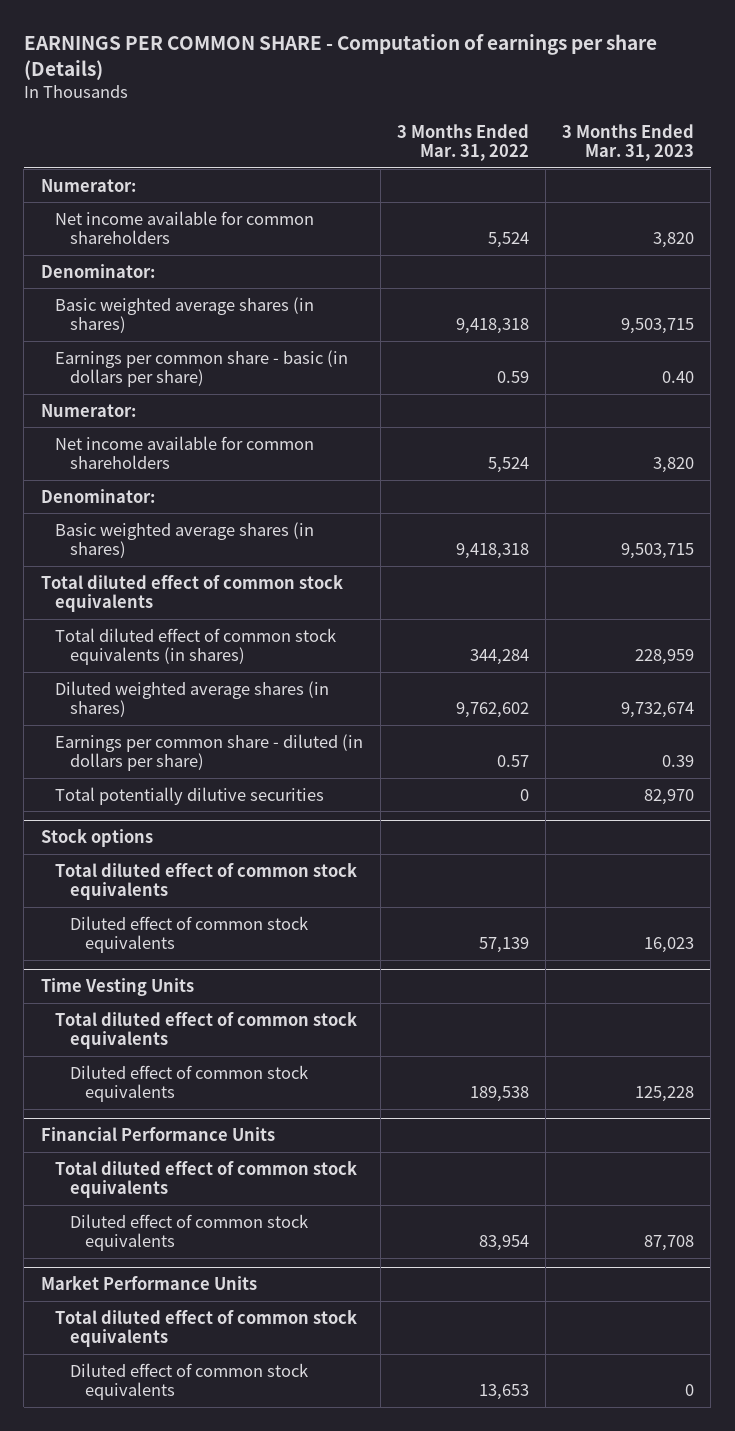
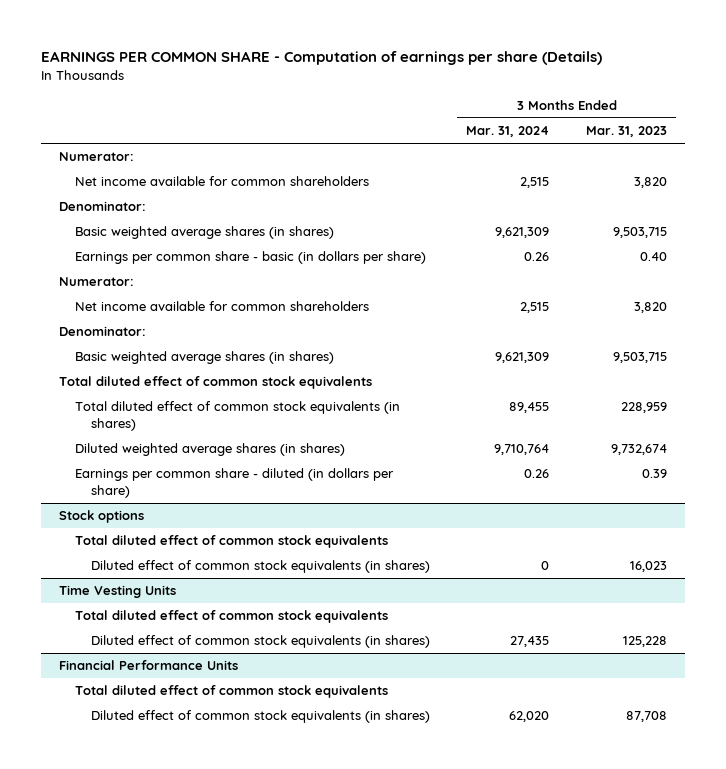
- | 3 Months Ended Mar. 31, 2022 | 3 Months Ended Mar. 31, 2023
+ | 3 Months Ended Mar. 31, 2024 | 3 Months Ended Mar. 31, 2023
- Total potentially dilutive securities | 0 | 82,970
@ Stock options
- Diluted effect of common stock equivalents | 57,139 | 16,023
+ Diluted effect of common stock equivalents (in shares) | 0 | 16,023
@ Time Vesting Units
- Diluted effect of common stock equivalents | 189,538 | 125,228
+ Diluted effect of common stock equivalents (in shares) | 27,435 | 125,228
@ Financial Performance Units
- Diluted effect of common stock equivalents | 83,954 | 87,708
- Market Performance Units
- Total diluted effect of common stock equivalents
- Diluted effect of common stock equivalents | 13,653 | 0
@ Financial Performance Units
+ Diluted effect of common stock equivalents (in shares) | 62,020 | 87,708

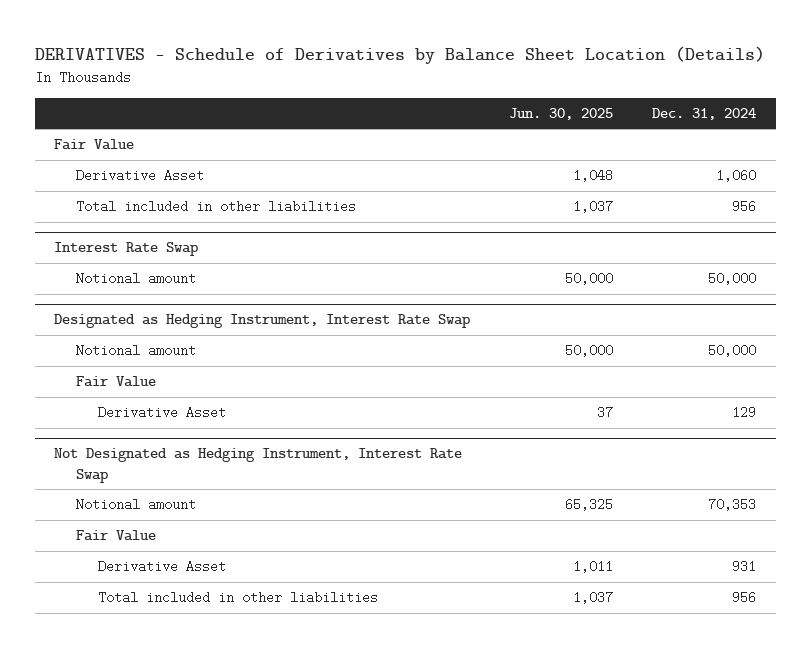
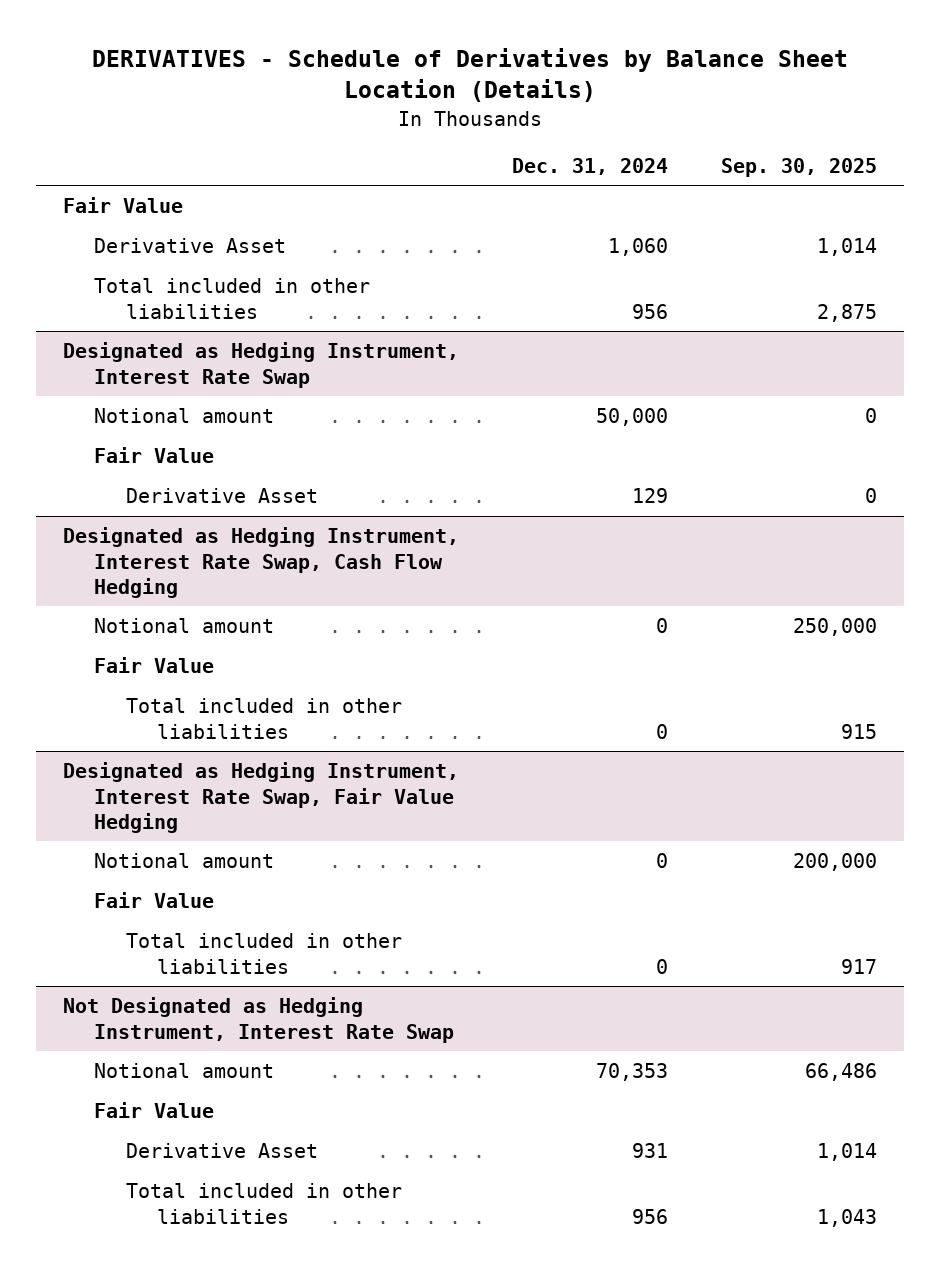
- | Jun. 30, 2025 | Dec. 31, 2024
+ | Dec. 31, 2024 | Sep. 30, 2025
- Interest Rate Swap
- Notional amount | 50,000 | 50,000
+ Designated as Hedging Instrument, Interest Rate Swap, Cash Flow Hedging
+ Notional amount | 0 | 250,000
+ Fair Value
+ Total included in other liabilities | 0 | 915
+ Designated as Hedging Instrument, Interest Rate Swap, Fair Value Hedging
+ Notional amount | 0 | 200,000
+ Fair Value
+ Total included in other liabilities | 0 | 917

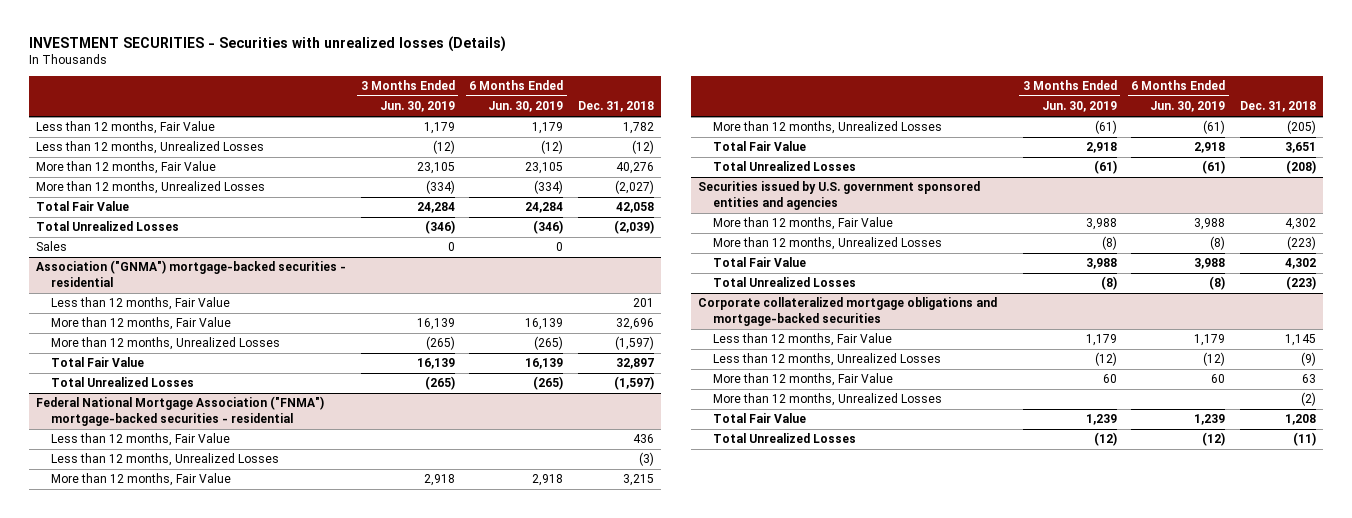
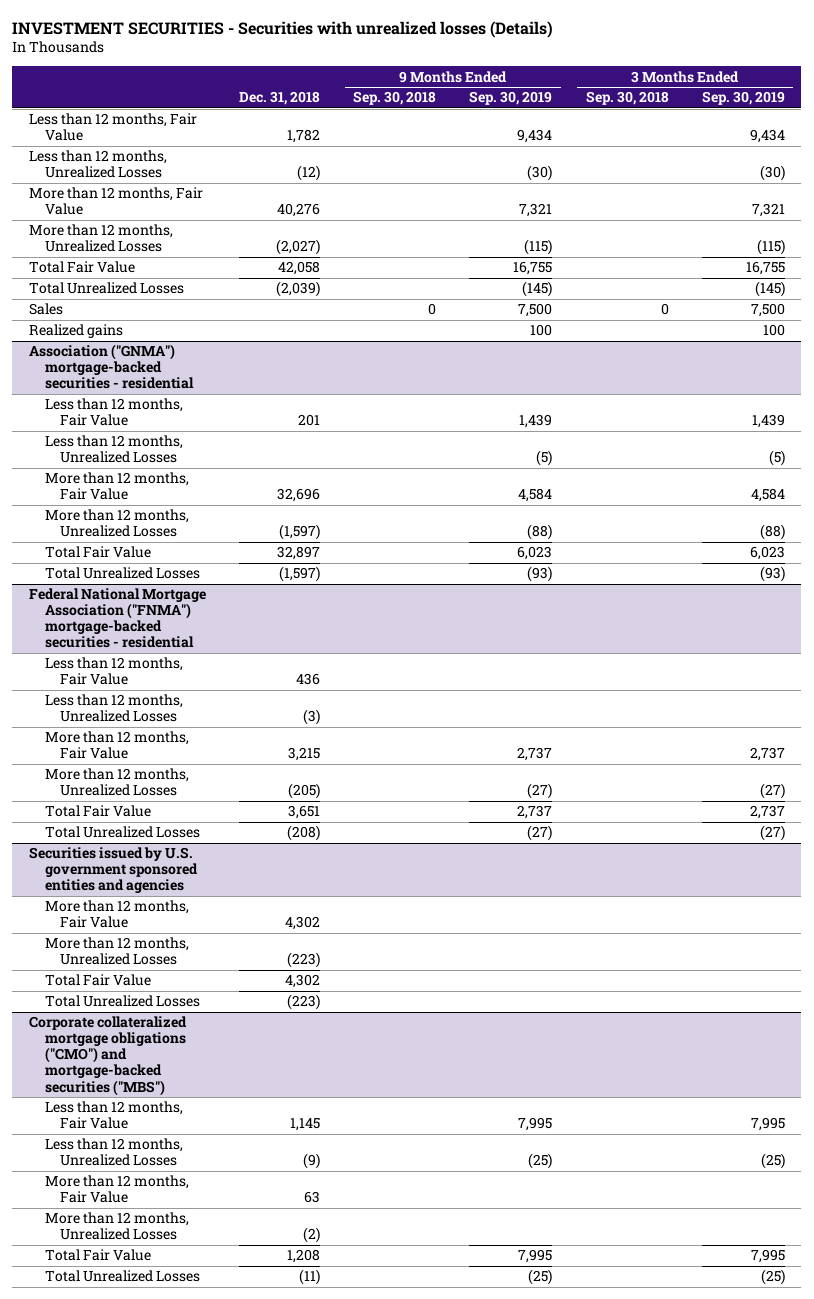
- | 3 Months Ended Jun. 30, 2019 | 6 Months Ended Jun. 30, 2019 | Dec. 31, 2018
+ | Dec. 31, 2018 | 9 Months Ended Sep. 30, 2018 | 9 Months Ended Sep. 30, 2019 | 3 Months Ended Sep. 30, 2018 | 3 Months Ended Sep. 30, 2019
+ Realized gains | | | 100 | | 100
@ Association ("GNMA") mortgage-backed securities - residential
+ Less than 12 months, Unrealized Losses | | | (5) | | (5)
- Corporate collateralized mortgage obligations and mortgage-backed securities
+ Corporate collateralized mortgage obligations ("CMO") and mortgage-backed securities ("MBS")

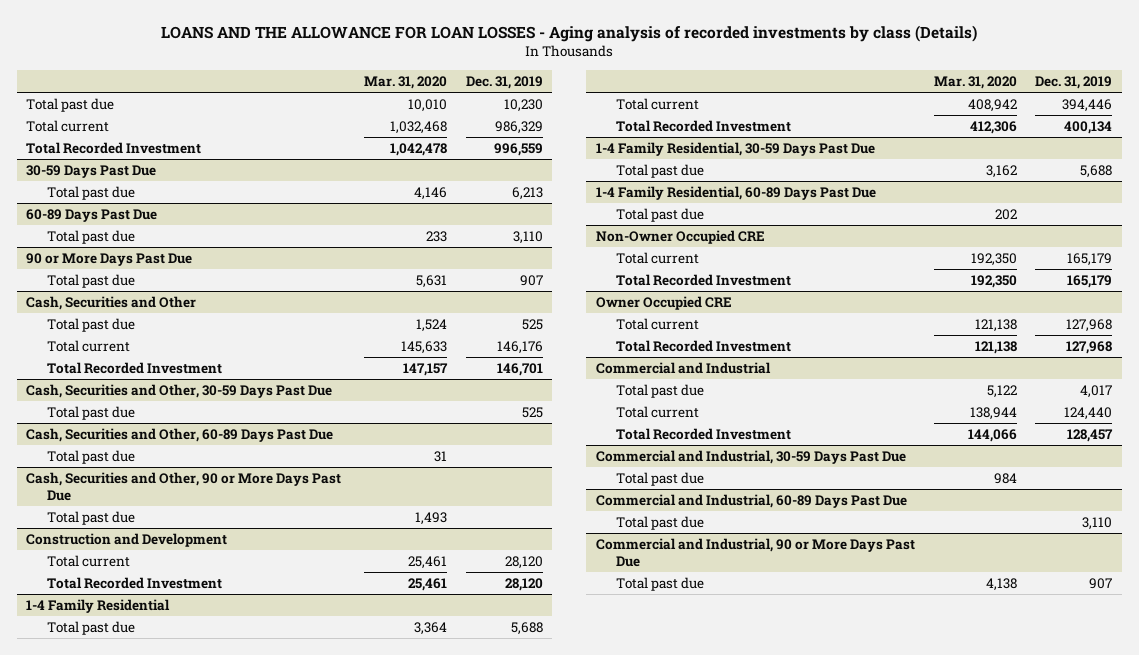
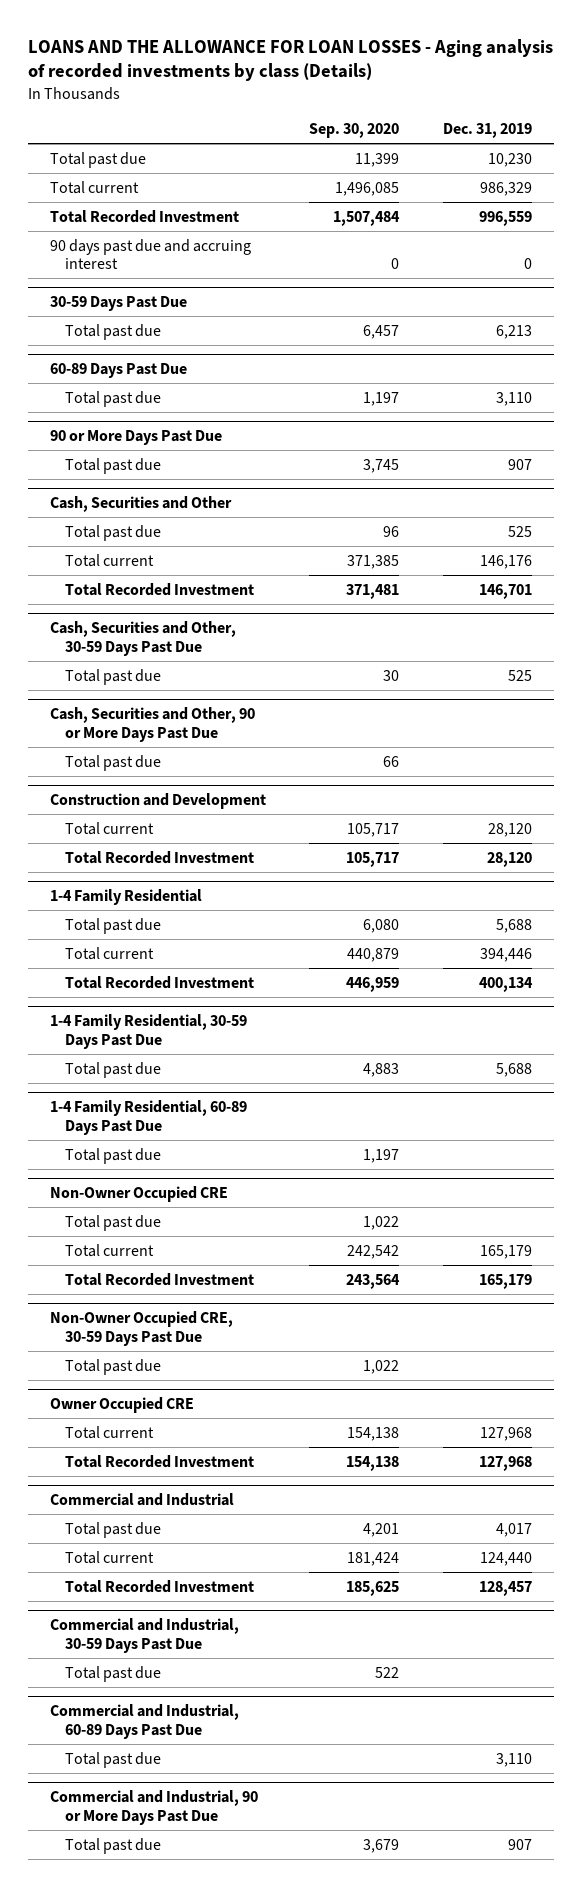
- | Mar. 31, 2020 | Dec. 31, 2019
+ | Sep. 30, 2020 | Dec. 31, 2019
+ 90 days past due and accruing interest | 0 | 0
- Cash, Securities and Other, 60-89 Days Past Due
- Total past due | 31 |
@ Non-Owner Occupied CRE
+ Total past due | 1,022 |
+ Non-Owner Occupied CRE, 30-59 Days Past Due
+ Total past due | 1,022 |

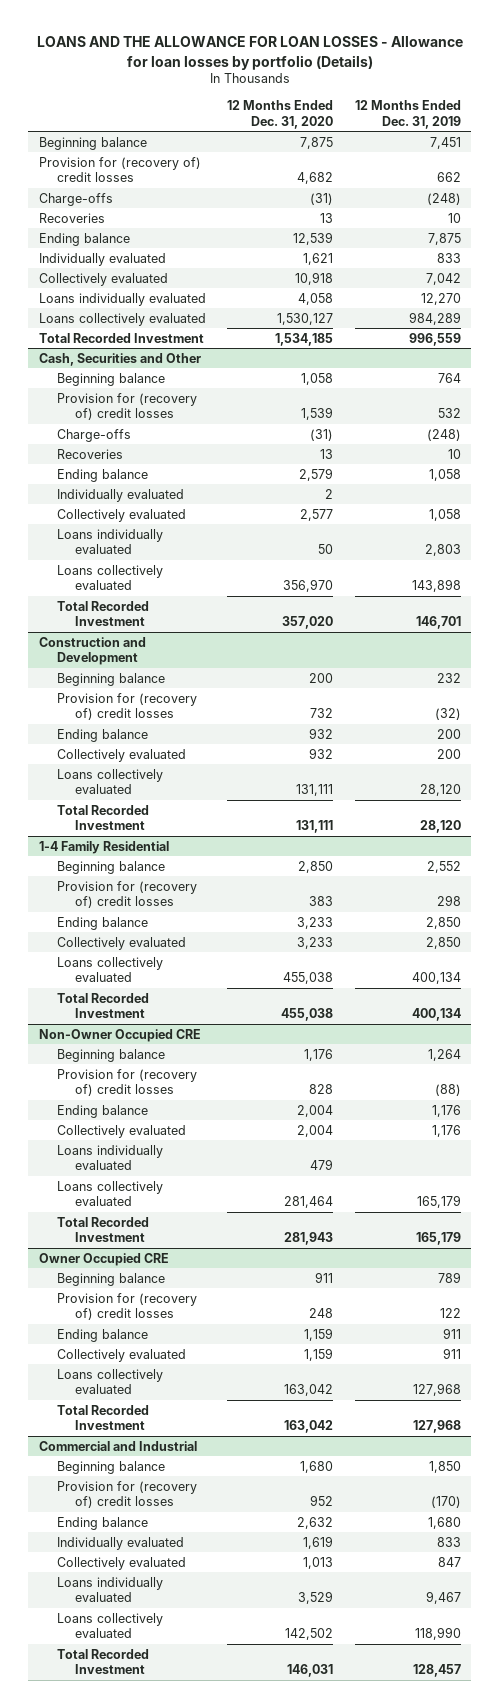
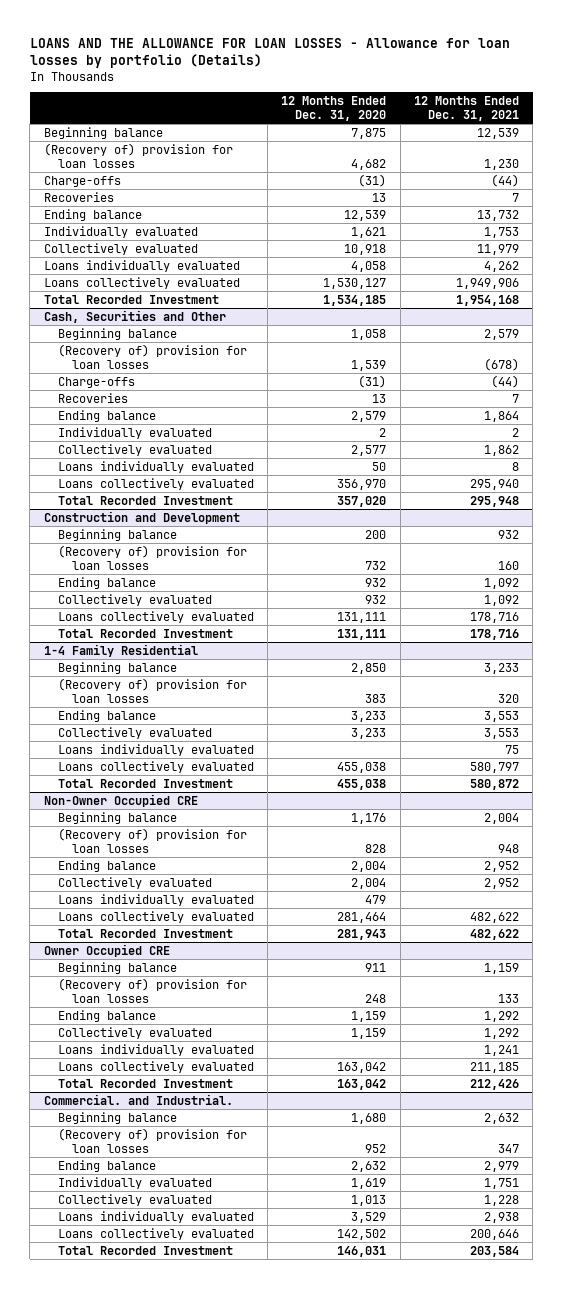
- | 12 Months Ended Dec. 31, 2020 | 12 Months Ended Dec. 31, 2019
+ | 12 Months Ended Dec. 31, 2020 | 12 Months Ended Dec. 31, 2021
- Provision for (recovery of) credit losses | 4,682 | 662
+ (Recovery of) provision for loan losses | 4,682 | 1,230
@ Cash, Securities and Other
- Provision for (recovery of) credit losses | 1,539 | 532
+ (Recovery of) provision for loan losses | 1,539 | (678)
@ Construction and Development
- Provision for (recovery of) credit losses | 732 | (32)
+ (Recovery of) provision for loan losses | 732 | 160
@ 1-4 Family Residential
- Provision for (recovery of) credit losses | 383 | 298
+ (Recovery of) provision for loan losses | 383 | 320
+ Loans individually evaluated | | 75
@ Non-Owner Occupied CRE
- Provision for (recovery of) credit losses | 828 | (88)
+ (Recovery of) provision for loan losses | 828 | 948
@ Owner Occupied CRE
- Provision for (recovery of) credit losses | 248 | 122
+ (Recovery of) provision for loan losses | 248 | 133
+ Loans individually evaluated | | 1,241
- Commercial and Industrial
+ Commercial. and Industrial.
- Provision for (recovery of) credit losses | 952 | (170)
+ (Recovery of) provision for loan losses | 952 | 347

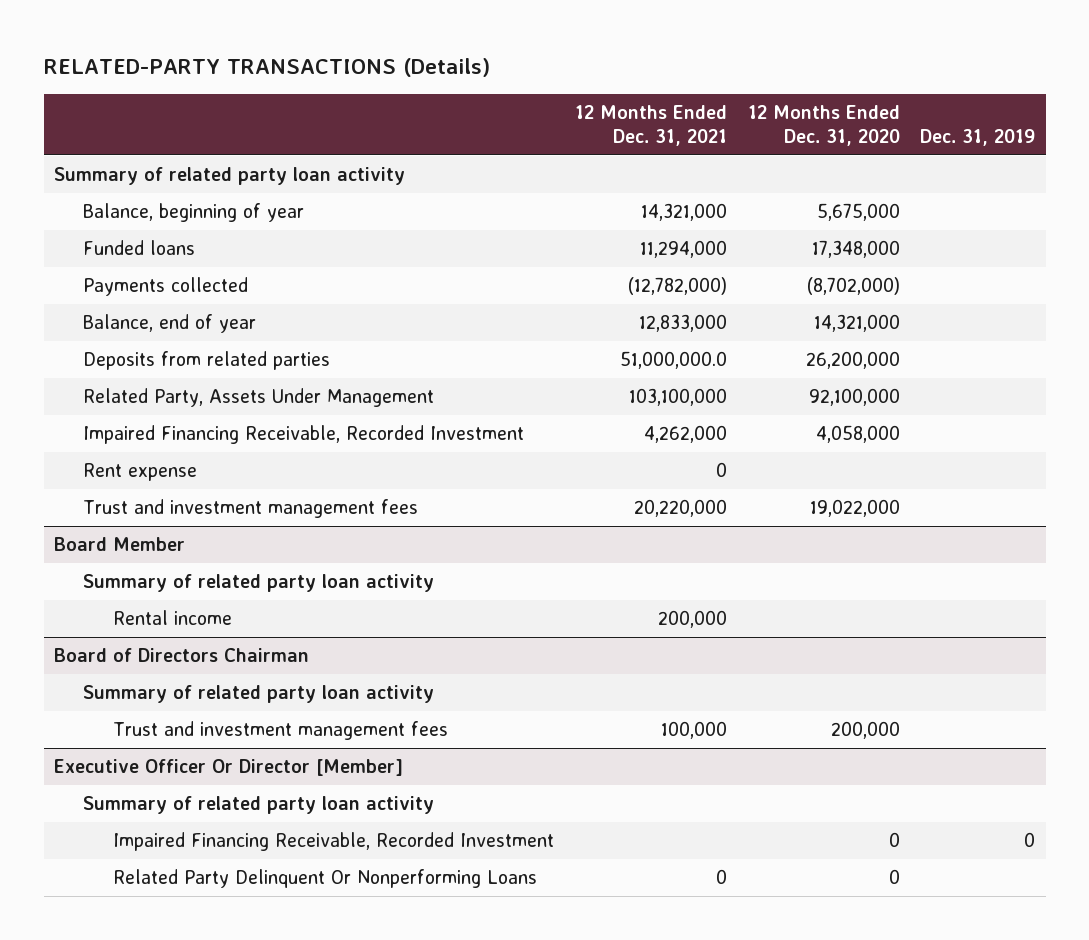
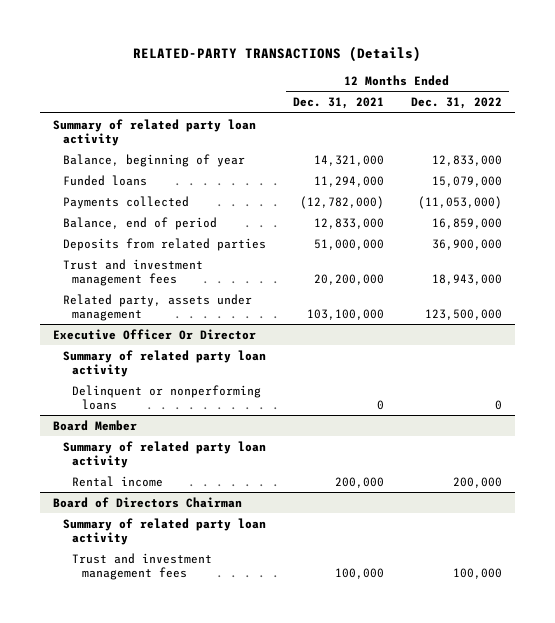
- | 12 Months Ended Dec. 31, 2021 | 12 Months Ended Dec. 31, 2020 | Dec. 31, 2019
+ | 12 Months Ended Dec. 31, 2021 | 12 Months Ended Dec. 31, 2022
- Balance, end of year | 12,833,000 | 14,321,000 |
- Deposits from related parties | 51,000,000.0 | 26,200,000 |
- Related Party, Assets Under Management | 103,100,000 | 92,100,000 |
- Impaired Financing Receivable, Recorded Investment | 4,262,000 | 4,058,000 |
- Rent expense | 0 | |
- Trust and investment management fees | 20,220,000 | 19,022,000 |
+ Balance, end of period | 12,833,000 | 16,859,000
+ Deposits from related parties | 51,000,000 | 36,900,000
+ Trust and investment management fees | 20,200,000 | 18,943,000
+ Related party, assets under management | 103,100,000 | 123,500,000
+ Executive Officer Or Director
+ Summary of related party loan activity
+ Delinquent or nonperforming loans | 0 | 0
- Executive Officer Or Director [Member]
- Summary of related party loan activity
- Impaired Financing Receivable, Recorded Investment | | 0 | 0
- Related Party Delinquent Or Nonperforming Loans | 0 | 0 |

